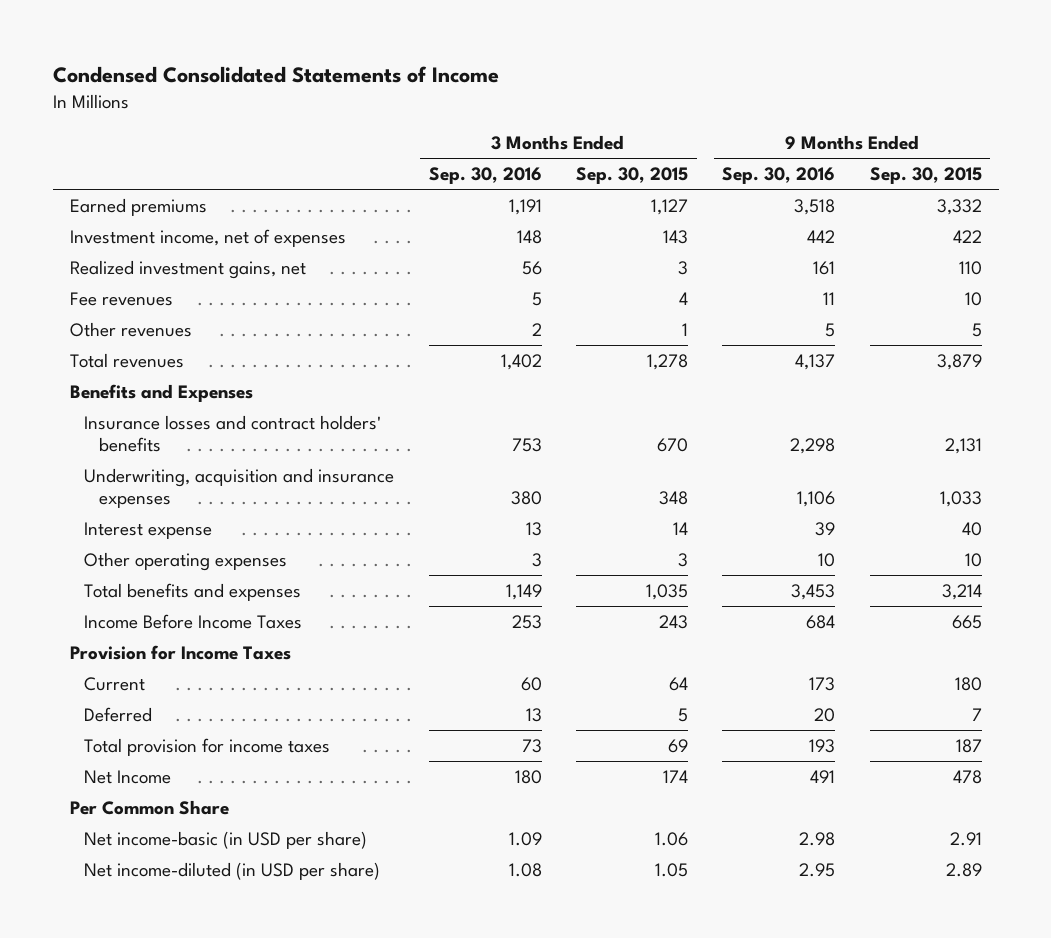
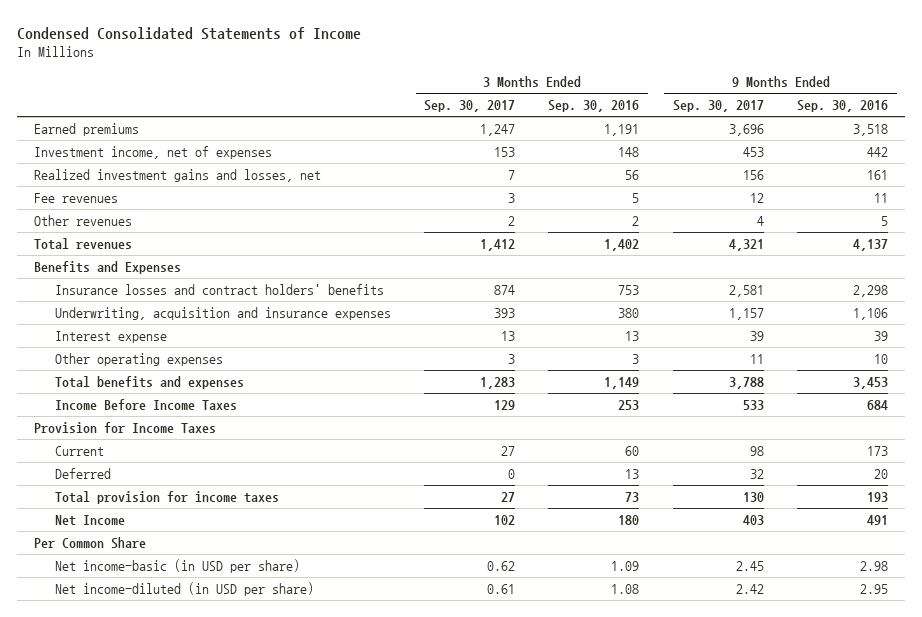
- | 3 Months Ended Sep. 30, 2016 | 3 Months Ended Sep. 30, 2015 | 9 Months Ended Sep. 30, 2016 | 9 Months Ended Sep. 30, 2015
+ | 3 Months Ended Sep. 30, 2017 | 3 Months Ended Sep. 30, 2016 | 9 Months Ended Sep. 30, 2017 | 9 Months Ended Sep. 30, 2016
- Realized investment gains, net | 56 | 3 | 161 | 110
+ Realized investment gains and losses, net | 7 | 56 | 156 | 161

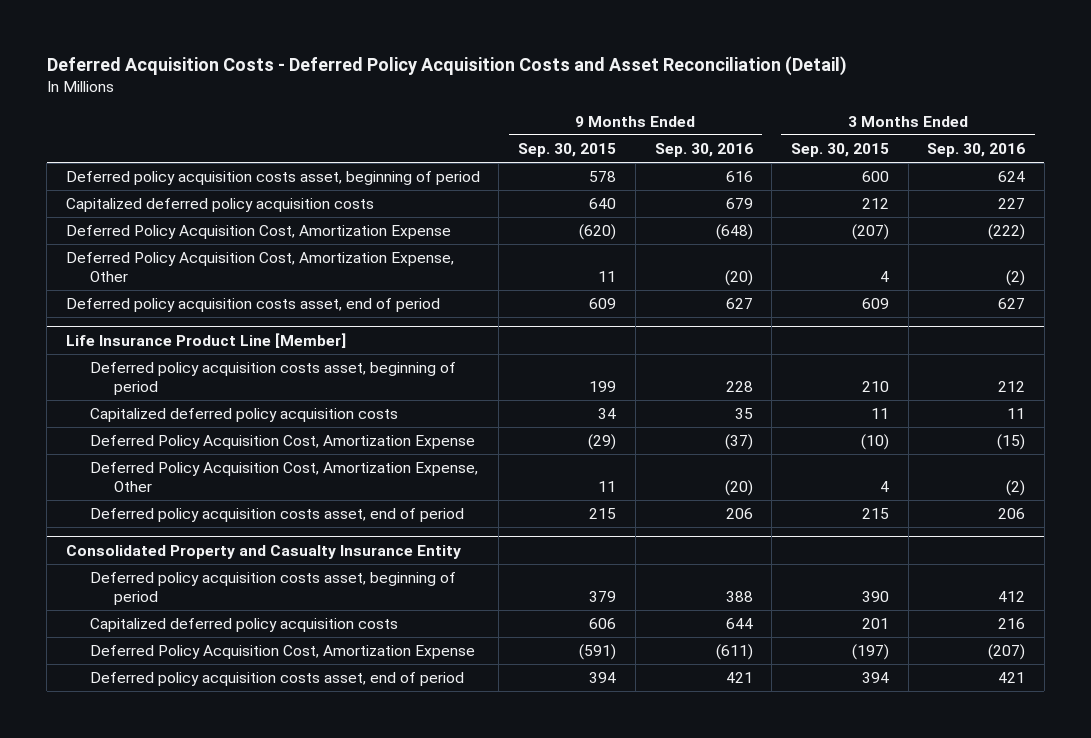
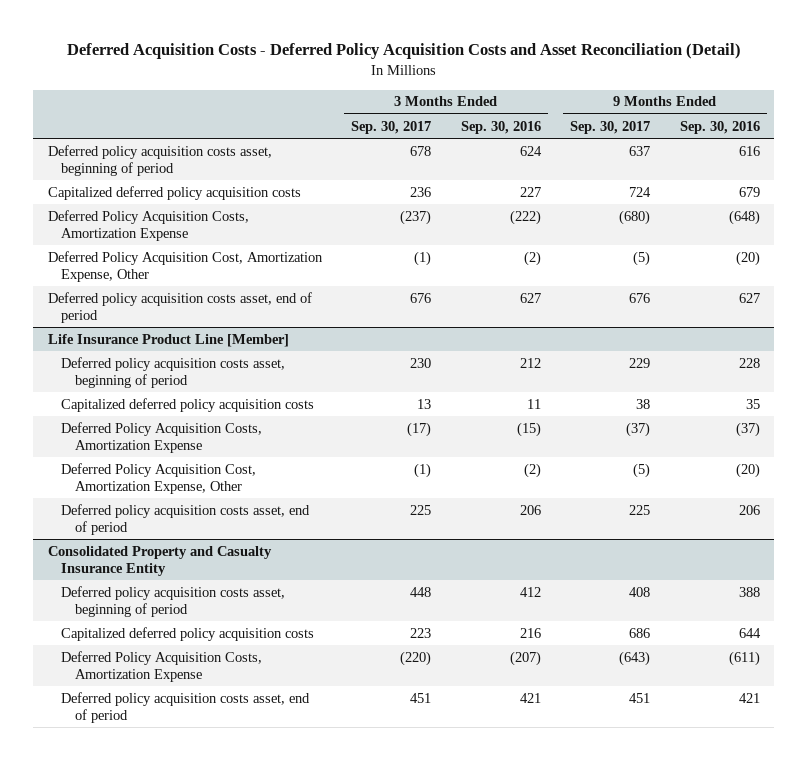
- | 9 Months Ended Sep. 30, 2015 | 9 Months Ended Sep. 30, 2016 | 3 Months Ended Sep. 30, 2015 | 3 Months Ended Sep. 30, 2016
+ | 3 Months Ended Sep. 30, 2017 | 3 Months Ended Sep. 30, 2016 | 9 Months Ended Sep. 30, 2017 | 9 Months Ended Sep. 30, 2016
- Deferred Policy Acquisition Cost, Amortization Expense | (620) | (648) | (207) | (222)
+ Deferred Policy Acquisition Costs, Amortization Expense | (237) | (222) | (680) | (648)
@ Life Insurance Product Line [Member]
- Deferred Policy Acquisition Cost, Amortization Expense | (29) | (37) | (10) | (15)
+ Deferred Policy Acquisition Costs, Amortization Expense | (17) | (15) | (37) | (37)
@ Consolidated Property and Casualty Insurance Entity
- Deferred Policy Acquisition Cost, Amortization Expense | (591) | (611) | (197) | (207)
+ Deferred Policy Acquisition Costs, Amortization Expense | (220) | (207) | (643) | (611)

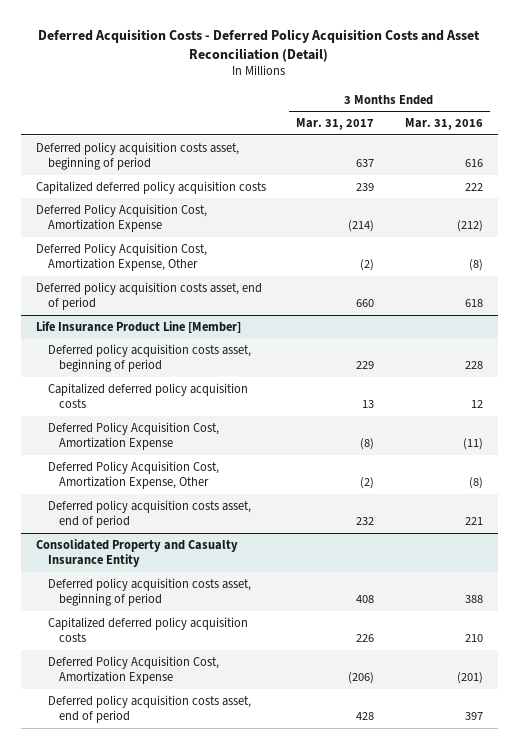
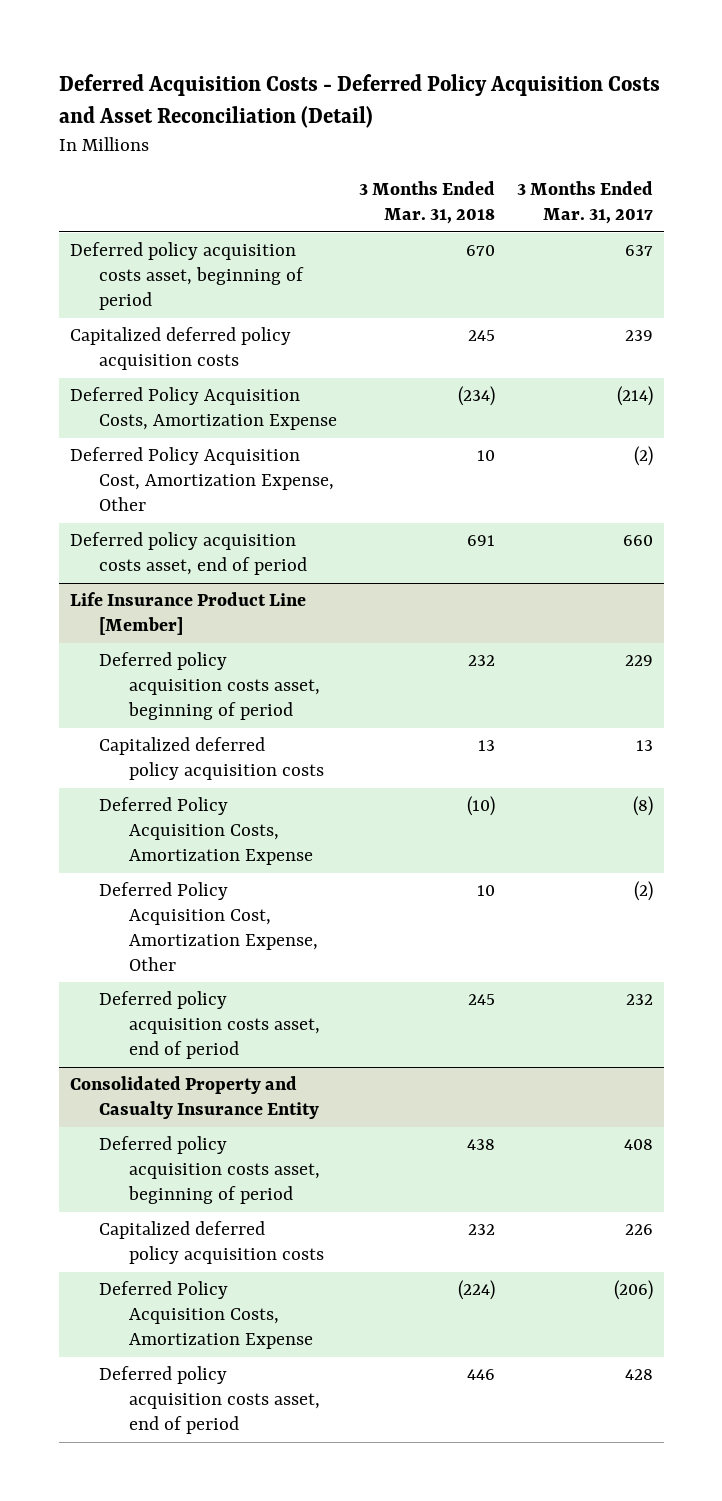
- | 3 Months Ended Mar. 31, 2017 | 3 Months Ended Mar. 31, 2016
+ | 3 Months Ended Mar. 31, 2018 | 3 Months Ended Mar. 31, 2017
- Deferred Policy Acquisition Cost, Amortization Expense | (214) | (212)
+ Deferred Policy Acquisition Costs, Amortization Expense | (234) | (214)
@ Life Insurance Product Line [Member]
- Deferred Policy Acquisition Cost, Amortization Expense | (8) | (11)
+ Deferred Policy Acquisition Costs, Amortization Expense | (10) | (8)
@ Consolidated Property and Casualty Insurance Entity
- Deferred Policy Acquisition Cost, Amortization Expense | (206) | (201)
+ Deferred Policy Acquisition Costs, Amortization Expense | (224) | (206)

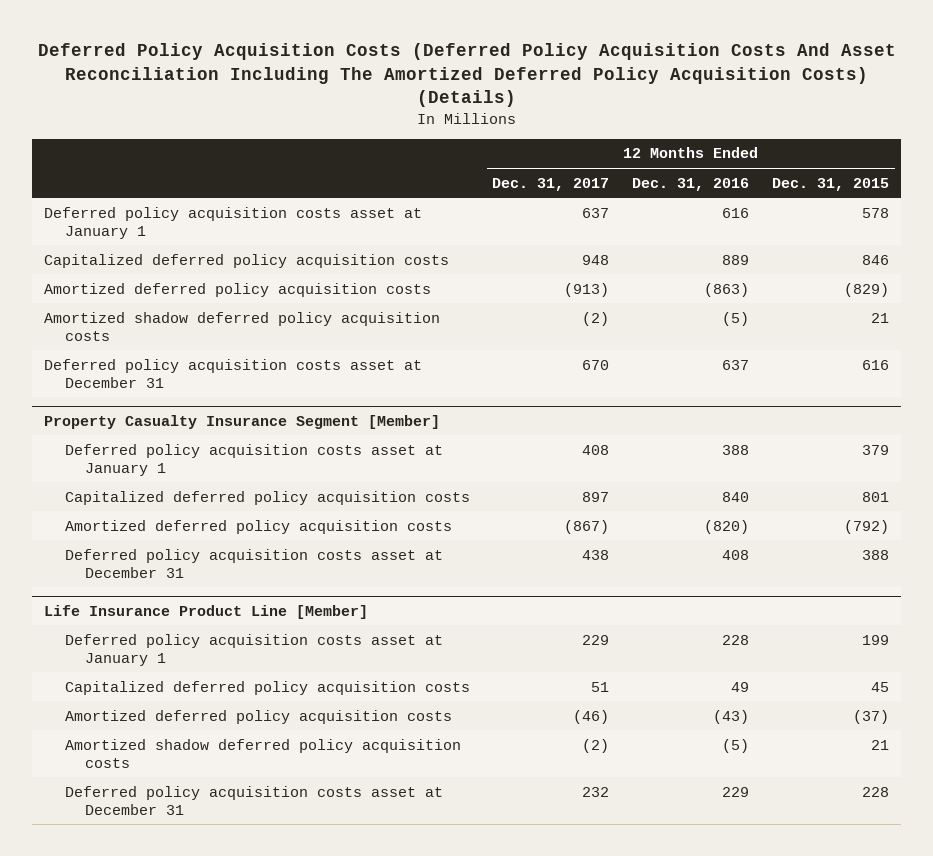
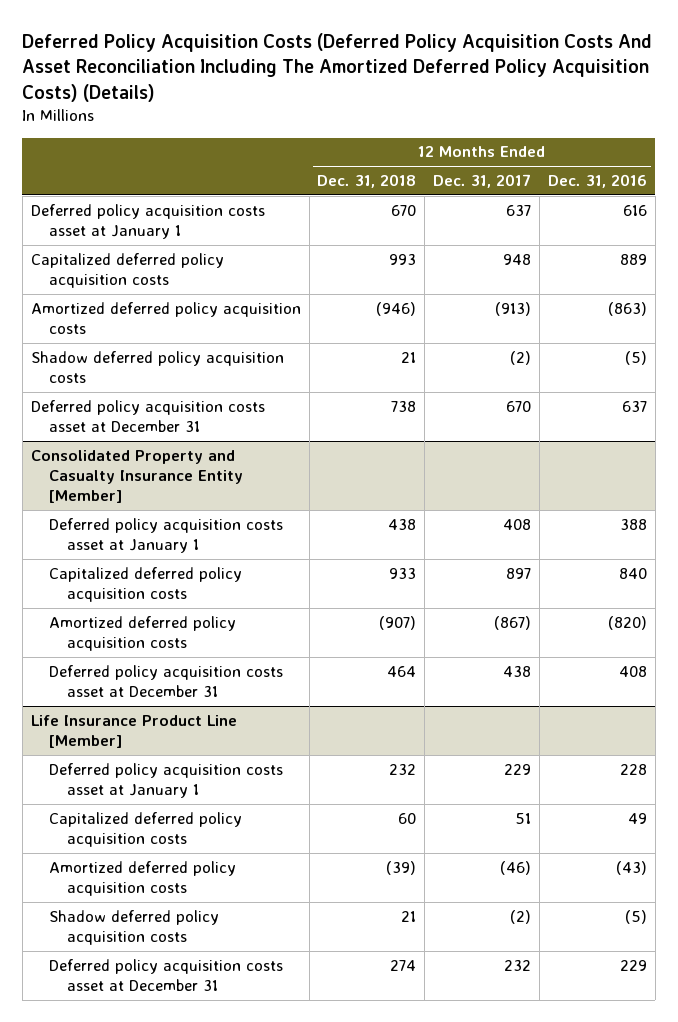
- | 12 Months Ended Dec. 31, 2017 | 12 Months Ended Dec. 31, 2016 | 12 Months Ended Dec. 31, 2015
+ | 12 Months Ended Dec. 31, 2018 | 12 Months Ended Dec. 31, 2017 | 12 Months Ended Dec. 31, 2016
- Amortized shadow deferred policy acquisition costs | (2) | (5) | 21
+ Shadow deferred policy acquisition costs | 21 | (2) | (5)
- Property Casualty Insurance Segment [Member]
+ Consolidated Property and Casualty Insurance Entity [Member]
@ Life Insurance Product Line [Member]
- Amortized shadow deferred policy acquisition costs | (2) | (5) | 21
+ Shadow deferred policy acquisition costs | 21 | (2) | (5)

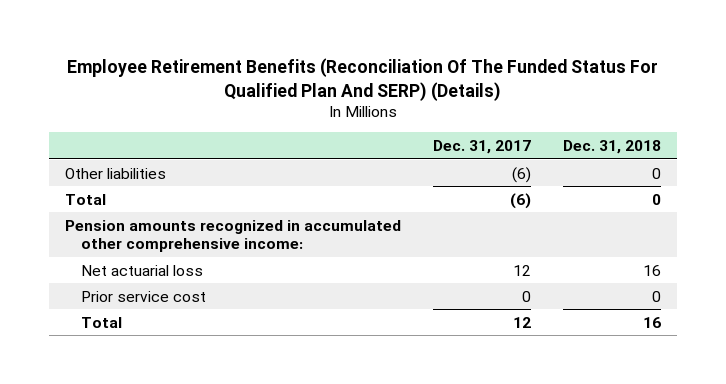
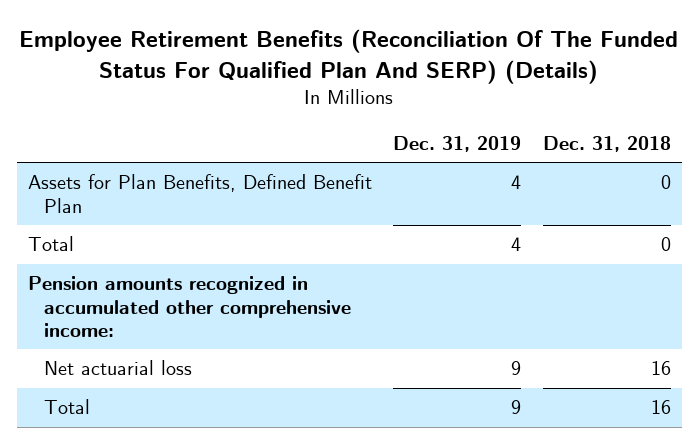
- | Dec. 31, 2017 | Dec. 31, 2018
+ | Dec. 31, 2019 | Dec. 31, 2018
- Other liabilities | (6) | 0
+ Assets for Plan Benefits, Defined Benefit Plan | 4 | 0
- Prior service cost | 0 | 0

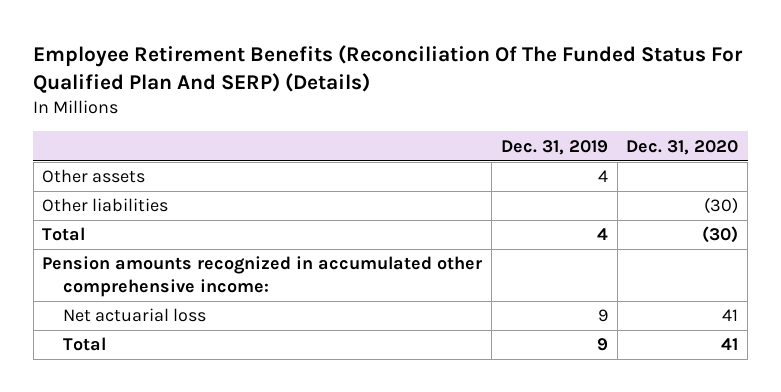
- | Dec. 31, 2019 | Dec. 31, 2018
+ | Dec. 31, 2019 | Dec. 31, 2020
- Assets for Plan Benefits, Defined Benefit Plan | 4 | 0
+ Other assets | 4 |
+ Other liabilities | | (30)

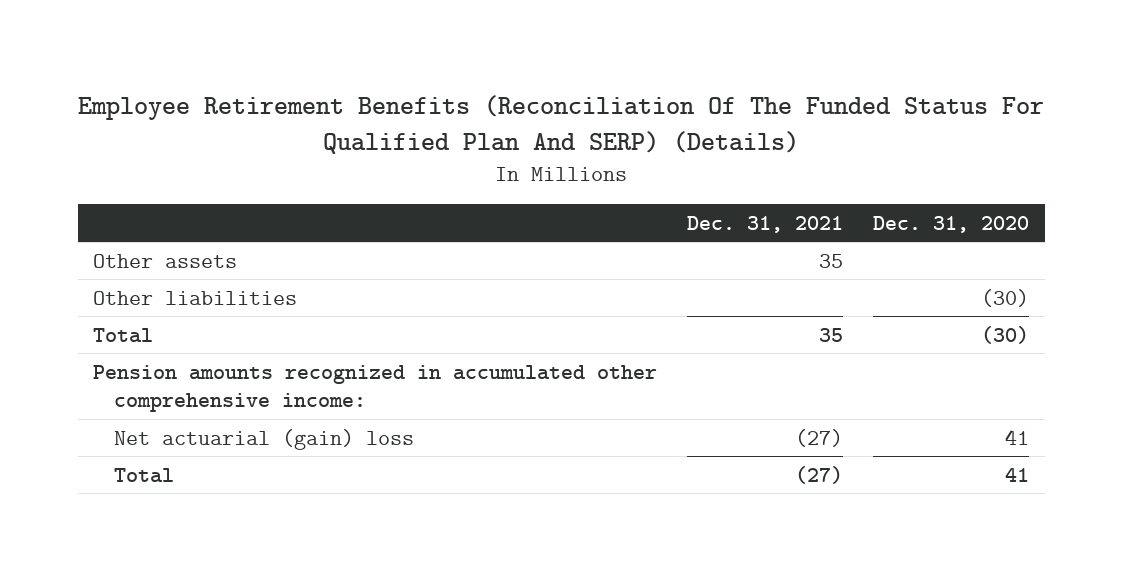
- | Dec. 31, 2019 | Dec. 31, 2020
+ | Dec. 31, 2021 | Dec. 31, 2020
- Net actuarial loss | 9 | 41
+ Net actuarial (gain) loss | (27) | 41

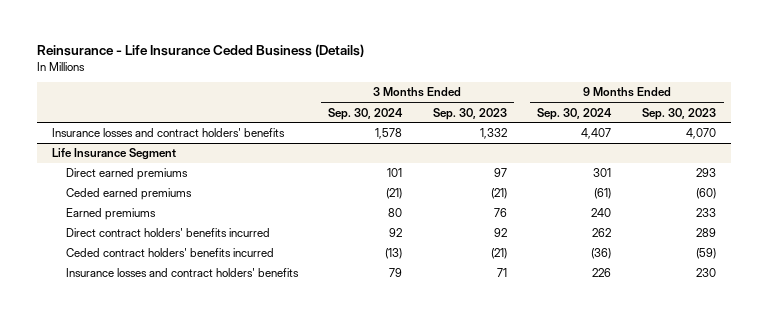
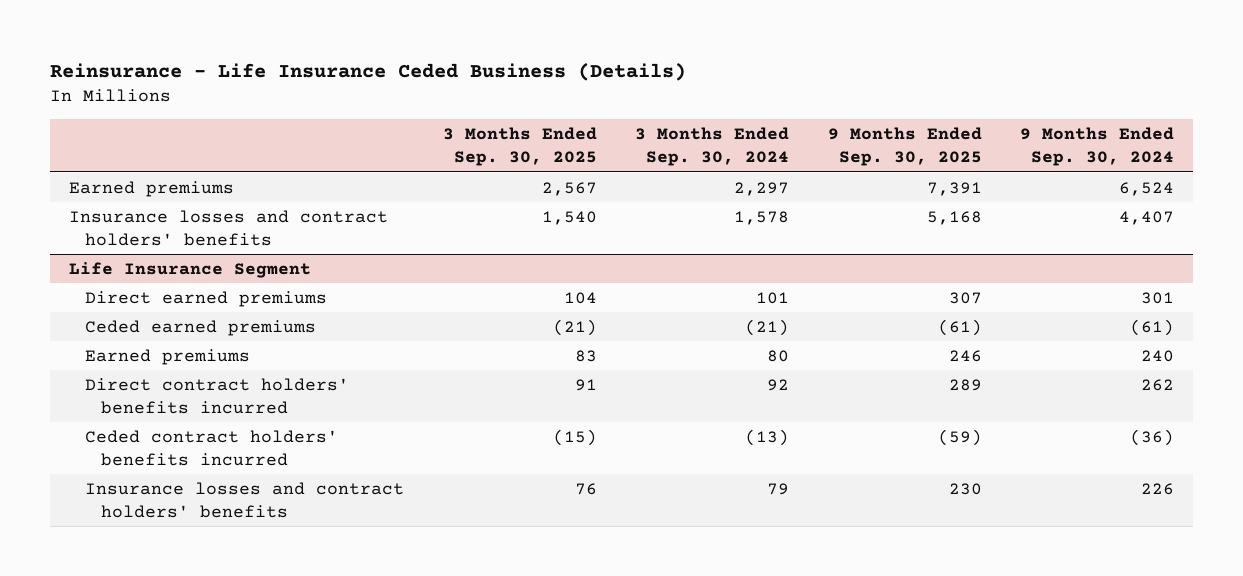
- | 3 Months Ended Sep. 30, 2024 | 3 Months Ended Sep. 30, 2023 | 9 Months Ended Sep. 30, 2024 | 9 Months Ended Sep. 30, 2023
+ | 3 Months Ended Sep. 30, 2025 | 3 Months Ended Sep. 30, 2024 | 9 Months Ended Sep. 30, 2025 | 9 Months Ended Sep. 30, 2024
+ Earned premiums | 2,567 | 2,297 | 7,391 | 6,524

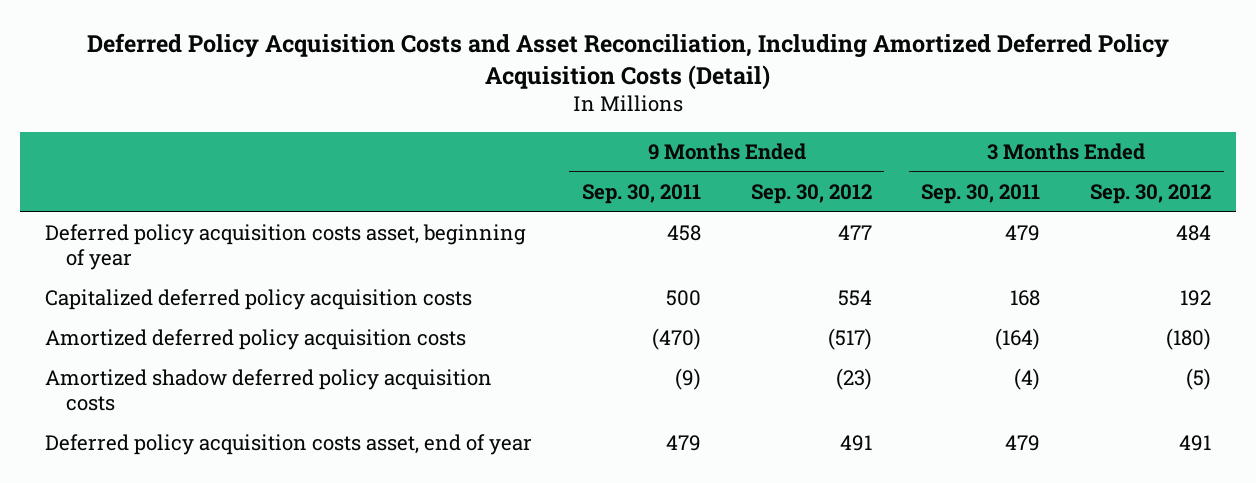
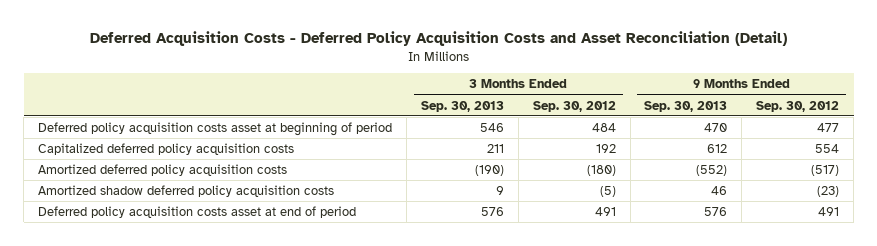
- Deferred Policy Acquisition Costs and Asset Reconciliation, Including Amortized Deferred Policy Acquisition Costs (Detail)
+ Deferred Acquisition Costs - Deferred Policy Acquisition Costs and Asset Reconciliation (Detail)
- | 9 Months Ended Sep. 30, 2011 | 9 Months Ended Sep. 30, 2012 | 3 Months Ended Sep. 30, 2011 | 3 Months Ended Sep. 30, 2012
+ | 3 Months Ended Sep. 30, 2013 | 3 Months Ended Sep. 30, 2012 | 9 Months Ended Sep. 30, 2013 | 9 Months Ended Sep. 30, 2012
- Deferred policy acquisition costs asset, beginning of year | 458 | 477 | 479 | 484
+ Deferred policy acquisition costs asset at beginning of period | 546 | 484 | 470 | 477
- Deferred policy acquisition costs asset, end of year | 479 | 491 | 479 | 491
+ Deferred policy acquisition costs asset at end of period | 576 | 491 | 576 | 491

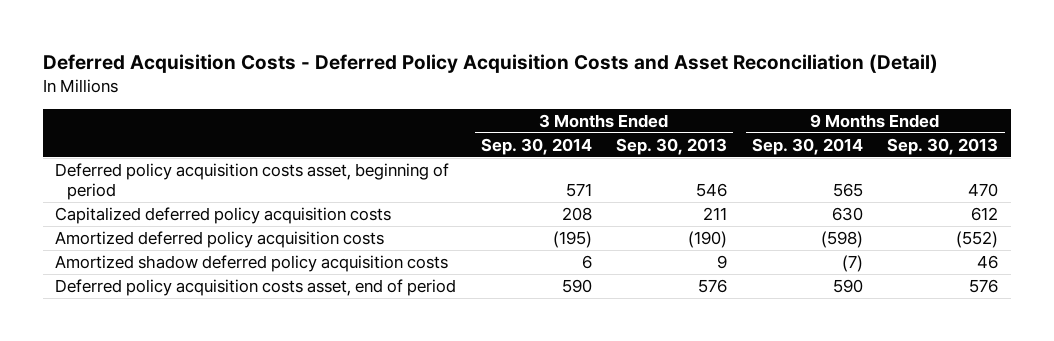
- | 3 Months Ended Sep. 30, 2013 | 3 Months Ended Sep. 30, 2012 | 9 Months Ended Sep. 30, 2013 | 9 Months Ended Sep. 30, 2012
+ | 3 Months Ended Sep. 30, 2014 | 3 Months Ended Sep. 30, 2013 | 9 Months Ended Sep. 30, 2014 | 9 Months Ended Sep. 30, 2013
- Deferred policy acquisition costs asset at beginning of period | 546 | 484 | 470 | 477
+ Deferred policy acquisition costs asset, beginning of period | 571 | 546 | 565 | 470
- Deferred policy acquisition costs asset at end of period | 576 | 491 | 576 | 491
+ Deferred policy acquisition costs asset, end of period | 590 | 576 | 590 | 576

